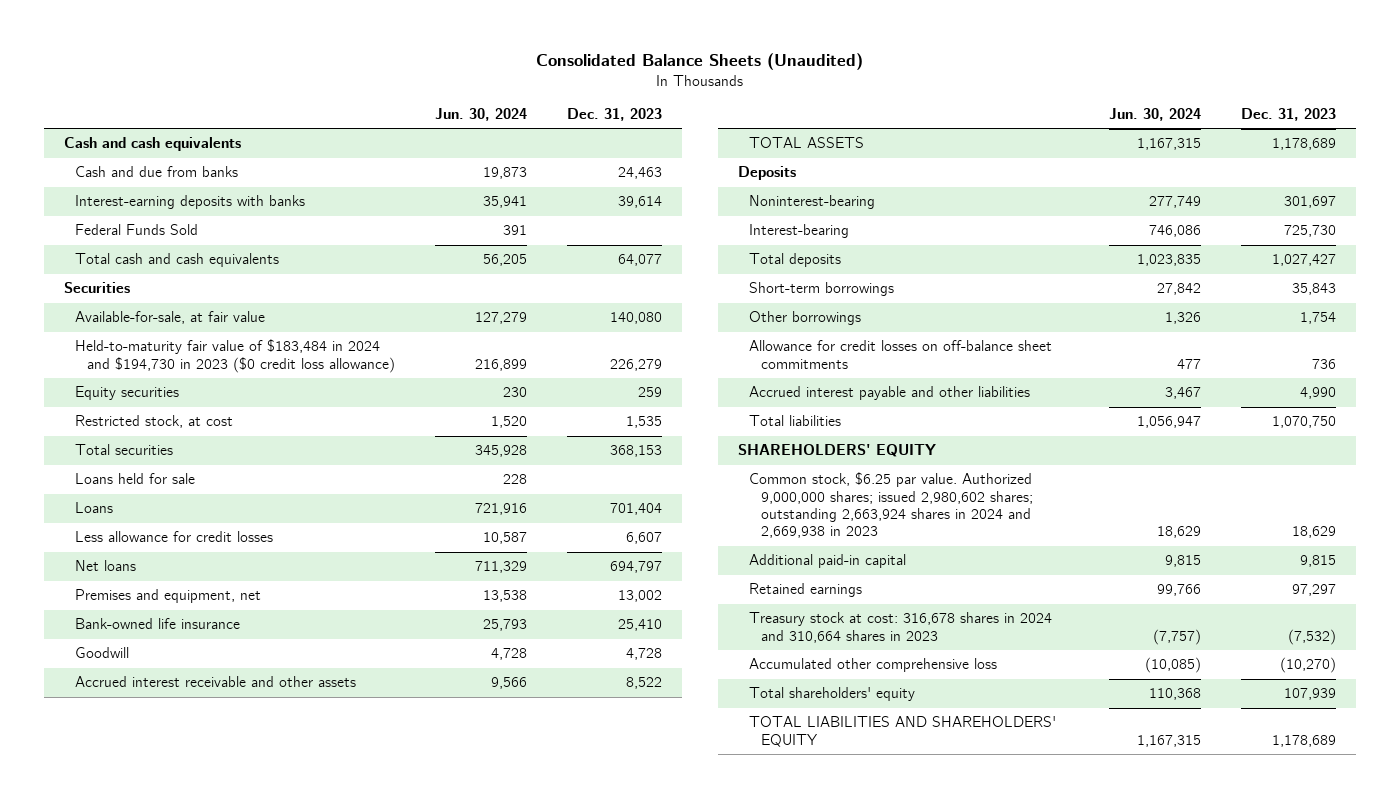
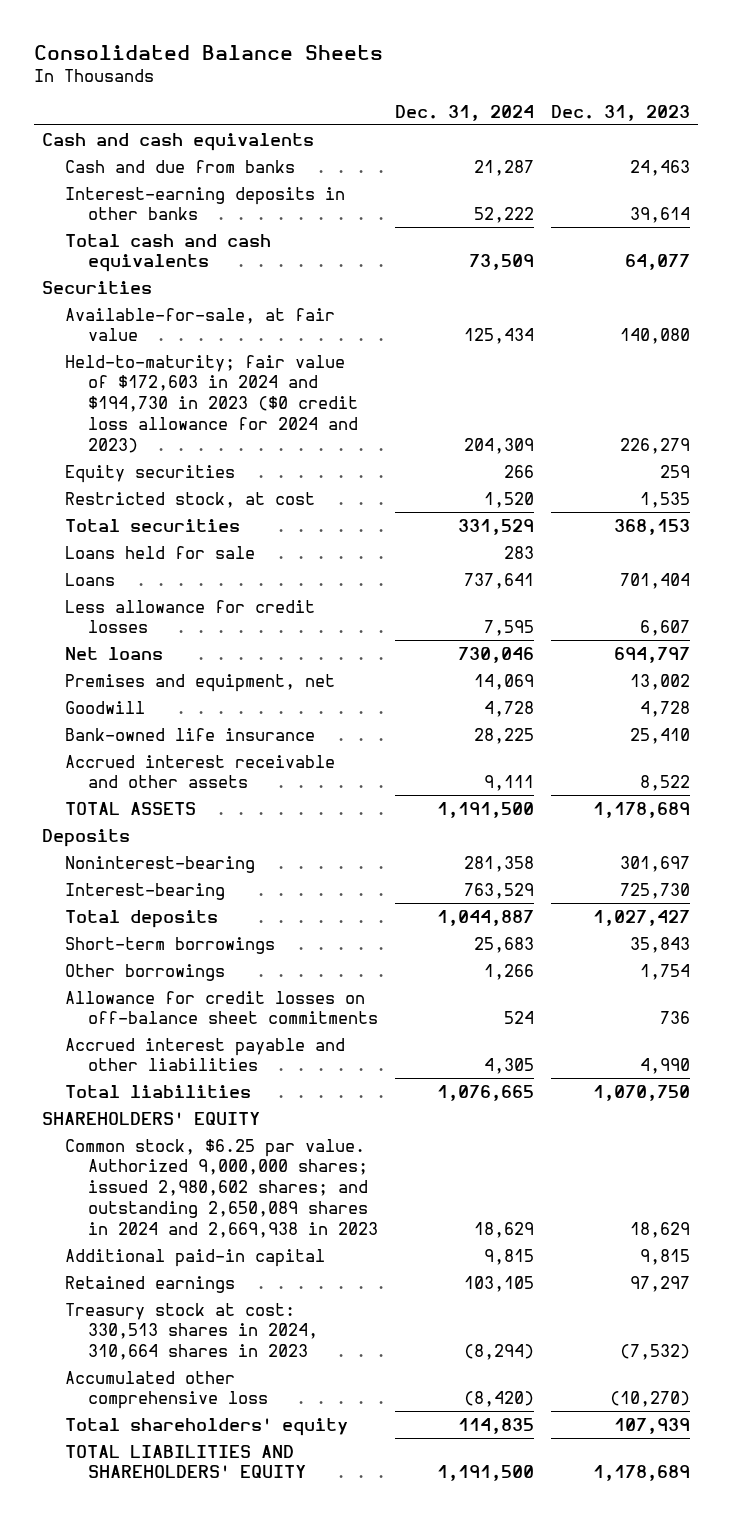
- Consolidated Balance Sheets (Unaudited)
+ Consolidated Balance Sheets
- | Jun. 30, 2024 | Dec. 31, 2023
+ | Dec. 31, 2024 | Dec. 31, 2023
- Interest-earning deposits with banks | 35,941 | 39,614
- Federal Funds Sold | 391 |
+ Interest-earning deposits in other banks | 52,222 | 39,614
- Held-to-maturity fair value of $183,484 in 2024 and $194,730 in 2023 ($0 credit loss allowance) | 216,899 | 226,279
+ Held-to-maturity; fair value of $172,603 in 2024 and $194,730 in 2023 ($0 credit loss allowance for 2024 and 2023) | 204,309 | 226,279
moved down: Bank-owned life insurance | 28,225 | 25,410
- Common stock, $6.25 par value. Authorized 9,000,000 shares; issued 2,980,602 shares; outstanding 2,663,924 shares in 2024 and 2,669,938 in 2023 | 18,629 | 18,629
+ Common stock, $6.25 par value. Authorized 9,000,000 shares; issued 2,980,602 shares; and outstanding 2,650,089 shares in 2024 and 2,669,938 in 2023 | 18,629 | 18,629
- Treasury stock at cost: 316,678 shares in 2024 and 310,664 shares in 2023 | (7,757) | (7,532)
+ Treasury stock at cost: 330,513 shares in 2024, 310,664 shares in 2023 | (8,294) | (7,532)

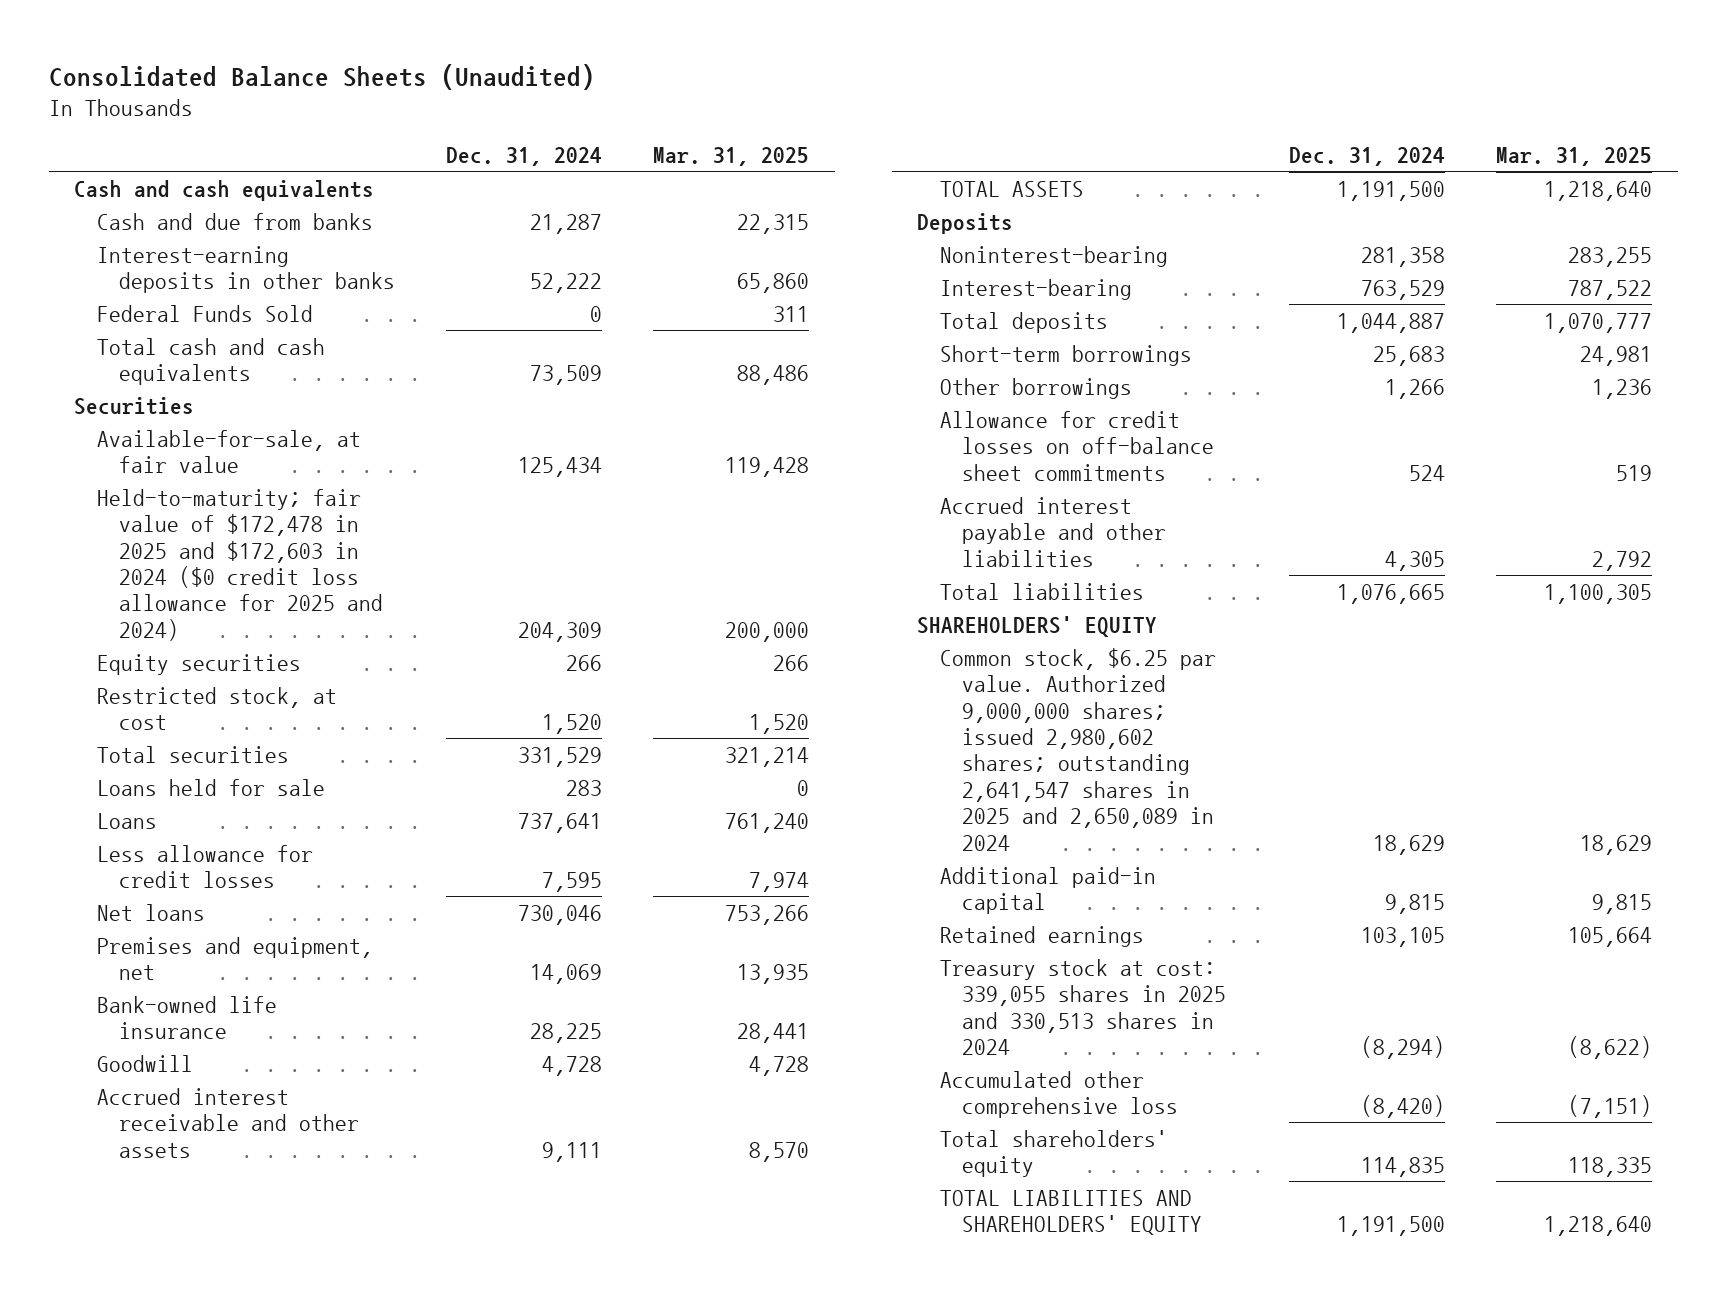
- Consolidated Balance Sheets
+ Consolidated Balance Sheets (Unaudited)
- | Dec. 31, 2024 | Dec. 31, 2023
+ | Dec. 31, 2024 | Mar. 31, 2025
+ Federal Funds Sold | 0 | 311
- Held-to-maturity; fair value of $172,603 in 2024 and $194,730 in 2023 ($0 credit loss allowance for 2024 and 2023) | 204,309 | 226,279
+ Held-to-maturity; fair value of $172,478 in 2025 and $172,603 in 2024 ($0 credit loss allowance for 2025 and 2024) | 204,309 | 200,000
moved down: Goodwill | 4,728 | 4,728
- Common stock, $6.25 par value. Authorized 9,000,000 shares; issued 2,980,602 shares; and outstanding 2,650,089 shares in 2024 and 2,669,938 in 2023 | 18,629 | 18,629
+ Common stock, $6.25 par value. Authorized 9,000,000 shares; issued 2,980,602 shares; outstanding 2,641,547 shares in 2025 and 2,650,089 in 2024 | 18,629 | 18,629
- Treasury stock at cost: 330,513 shares in 2024, 310,664 shares in 2023 | (8,294) | (7,532)
+ Treasury stock at cost: 339,055 shares in 2025 and 330,513 shares in 2024 | (8,294) | (8,622)

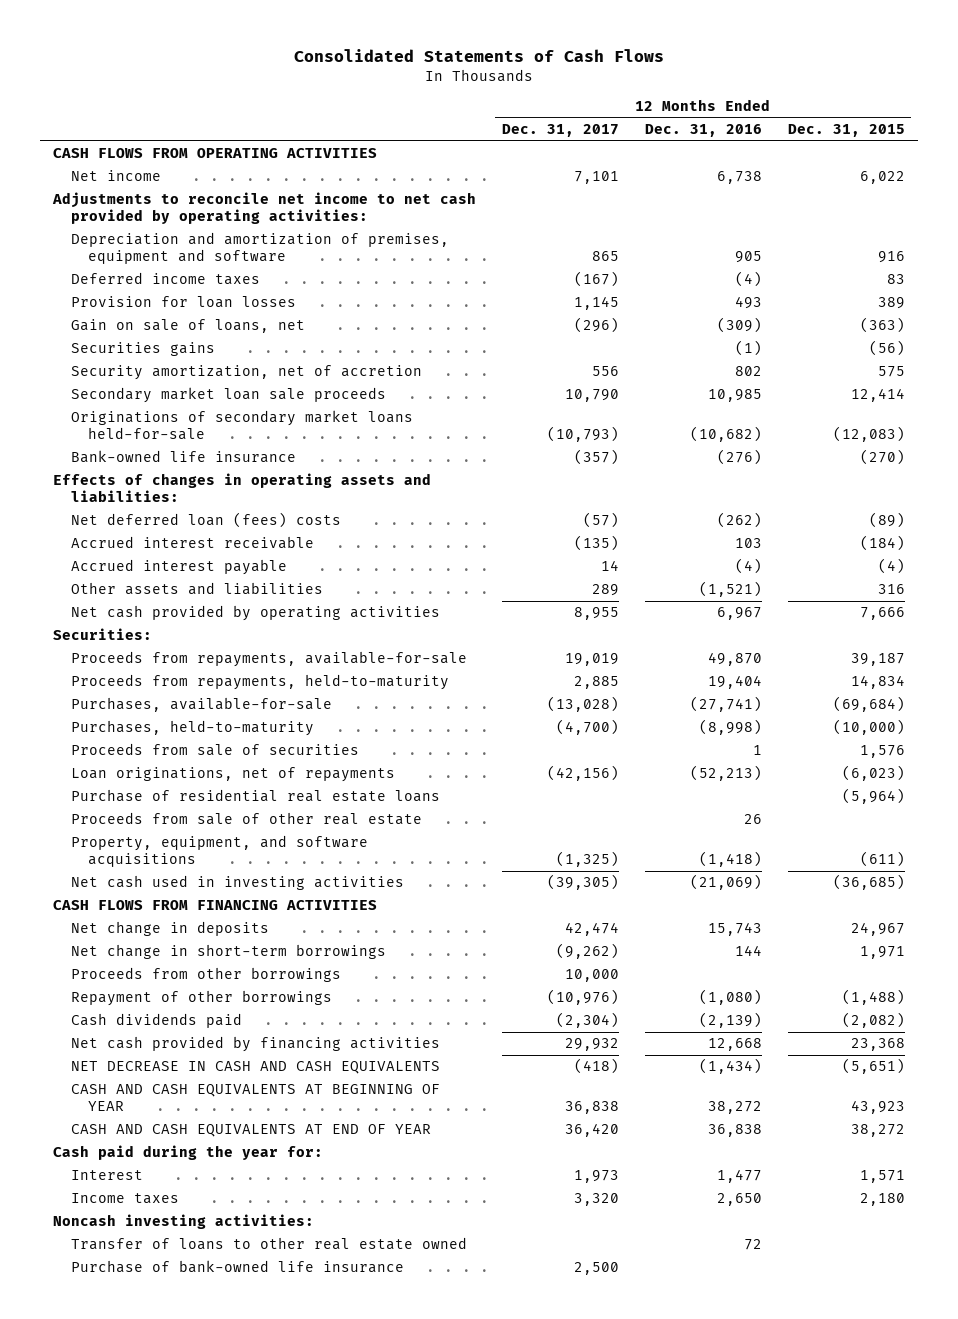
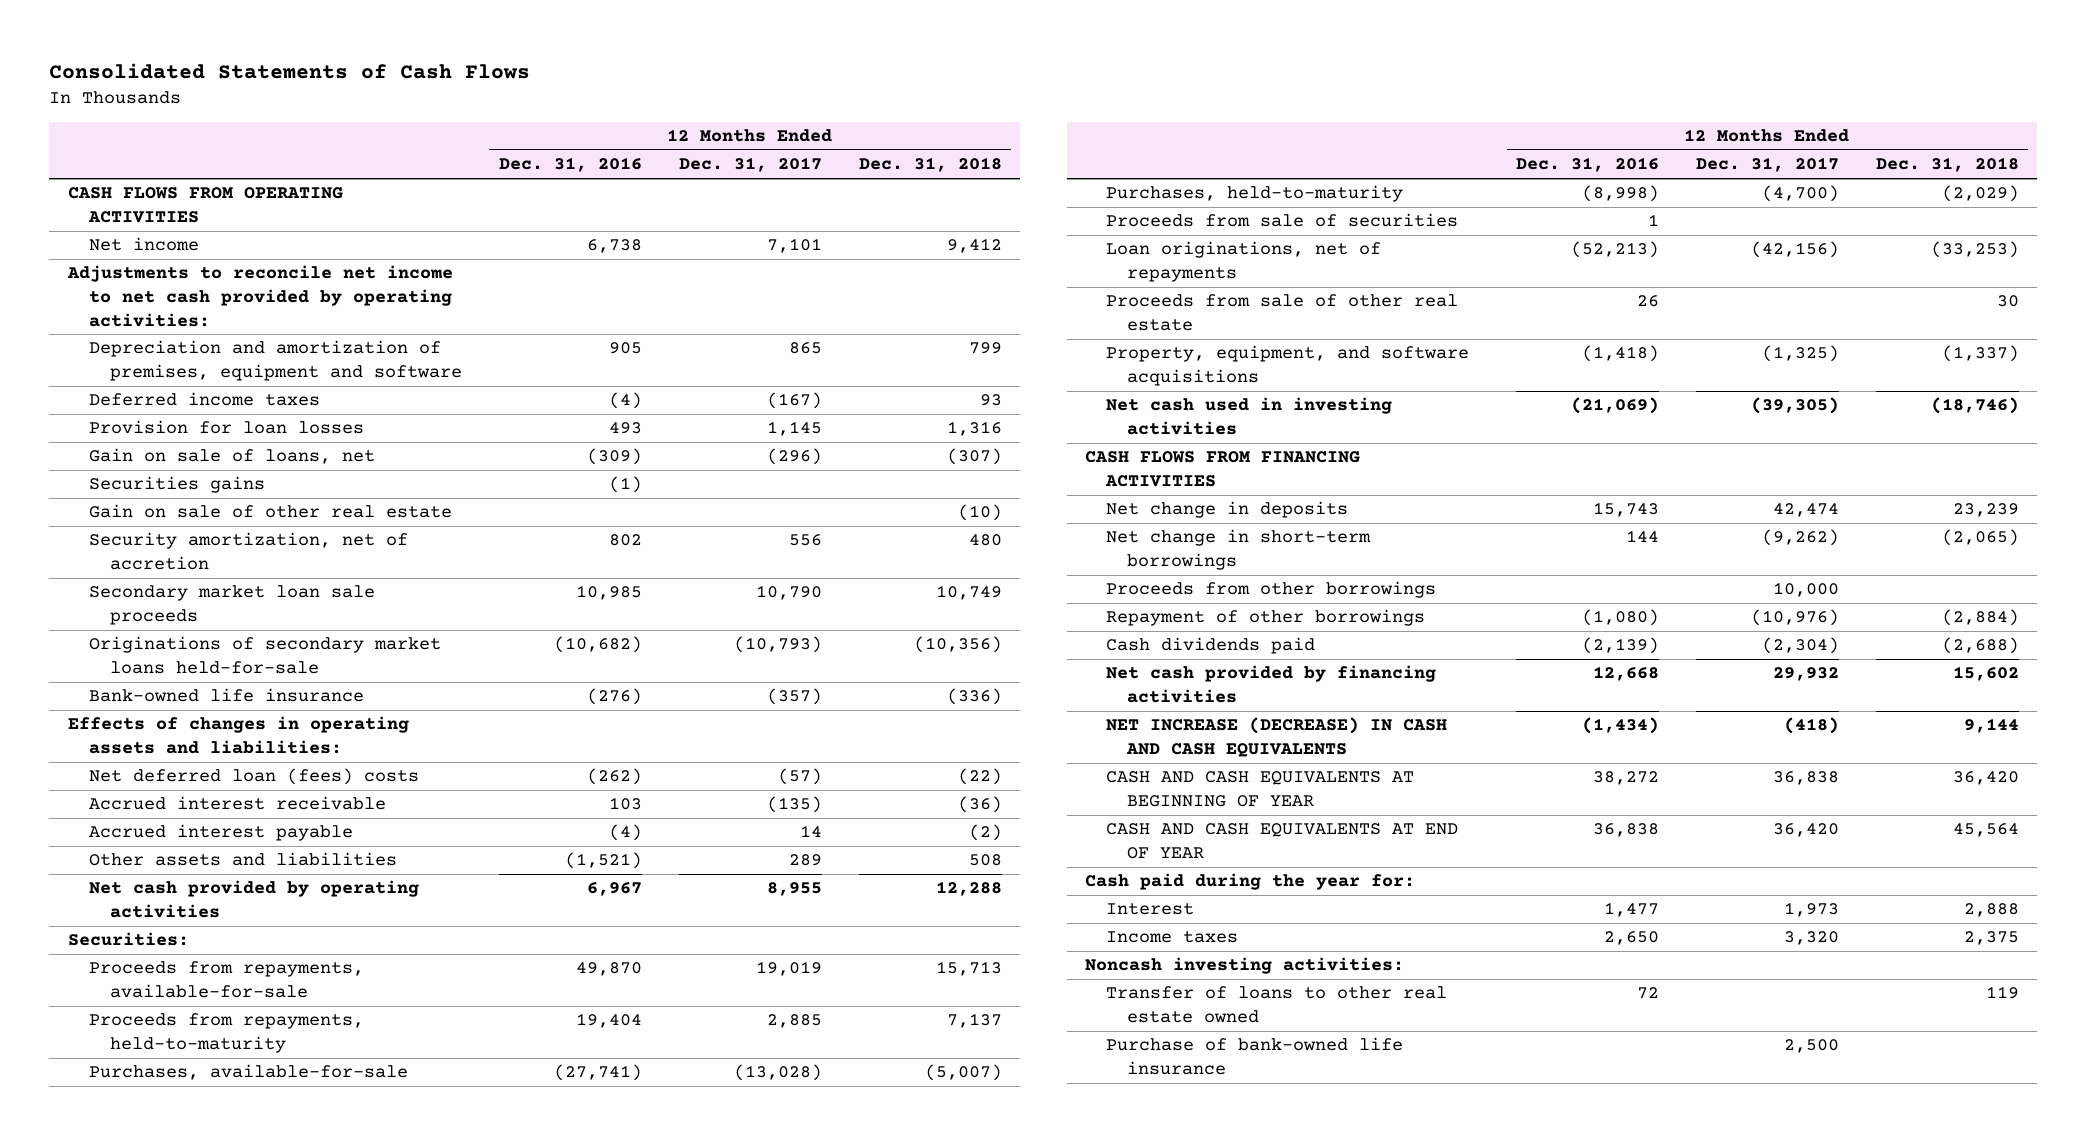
- | 12 Months Ended Dec. 31, 2017 | 12 Months Ended Dec. 31, 2016 | 12 Months Ended Dec. 31, 2015
+ | 12 Months Ended Dec. 31, 2016 | 12 Months Ended Dec. 31, 2017 | 12 Months Ended Dec. 31, 2018
+ Gain on sale of other real estate | | | (10)
- Purchase of residential real estate loans | | | (5,964)
- NET DECREASE IN CASH AND CASH EQUIVALENTS | (418) | (1,434) | (5,651)
+ NET INCREASE (DECREASE) IN CASH AND CASH EQUIVALENTS | (1,434) | (418) | 9,144

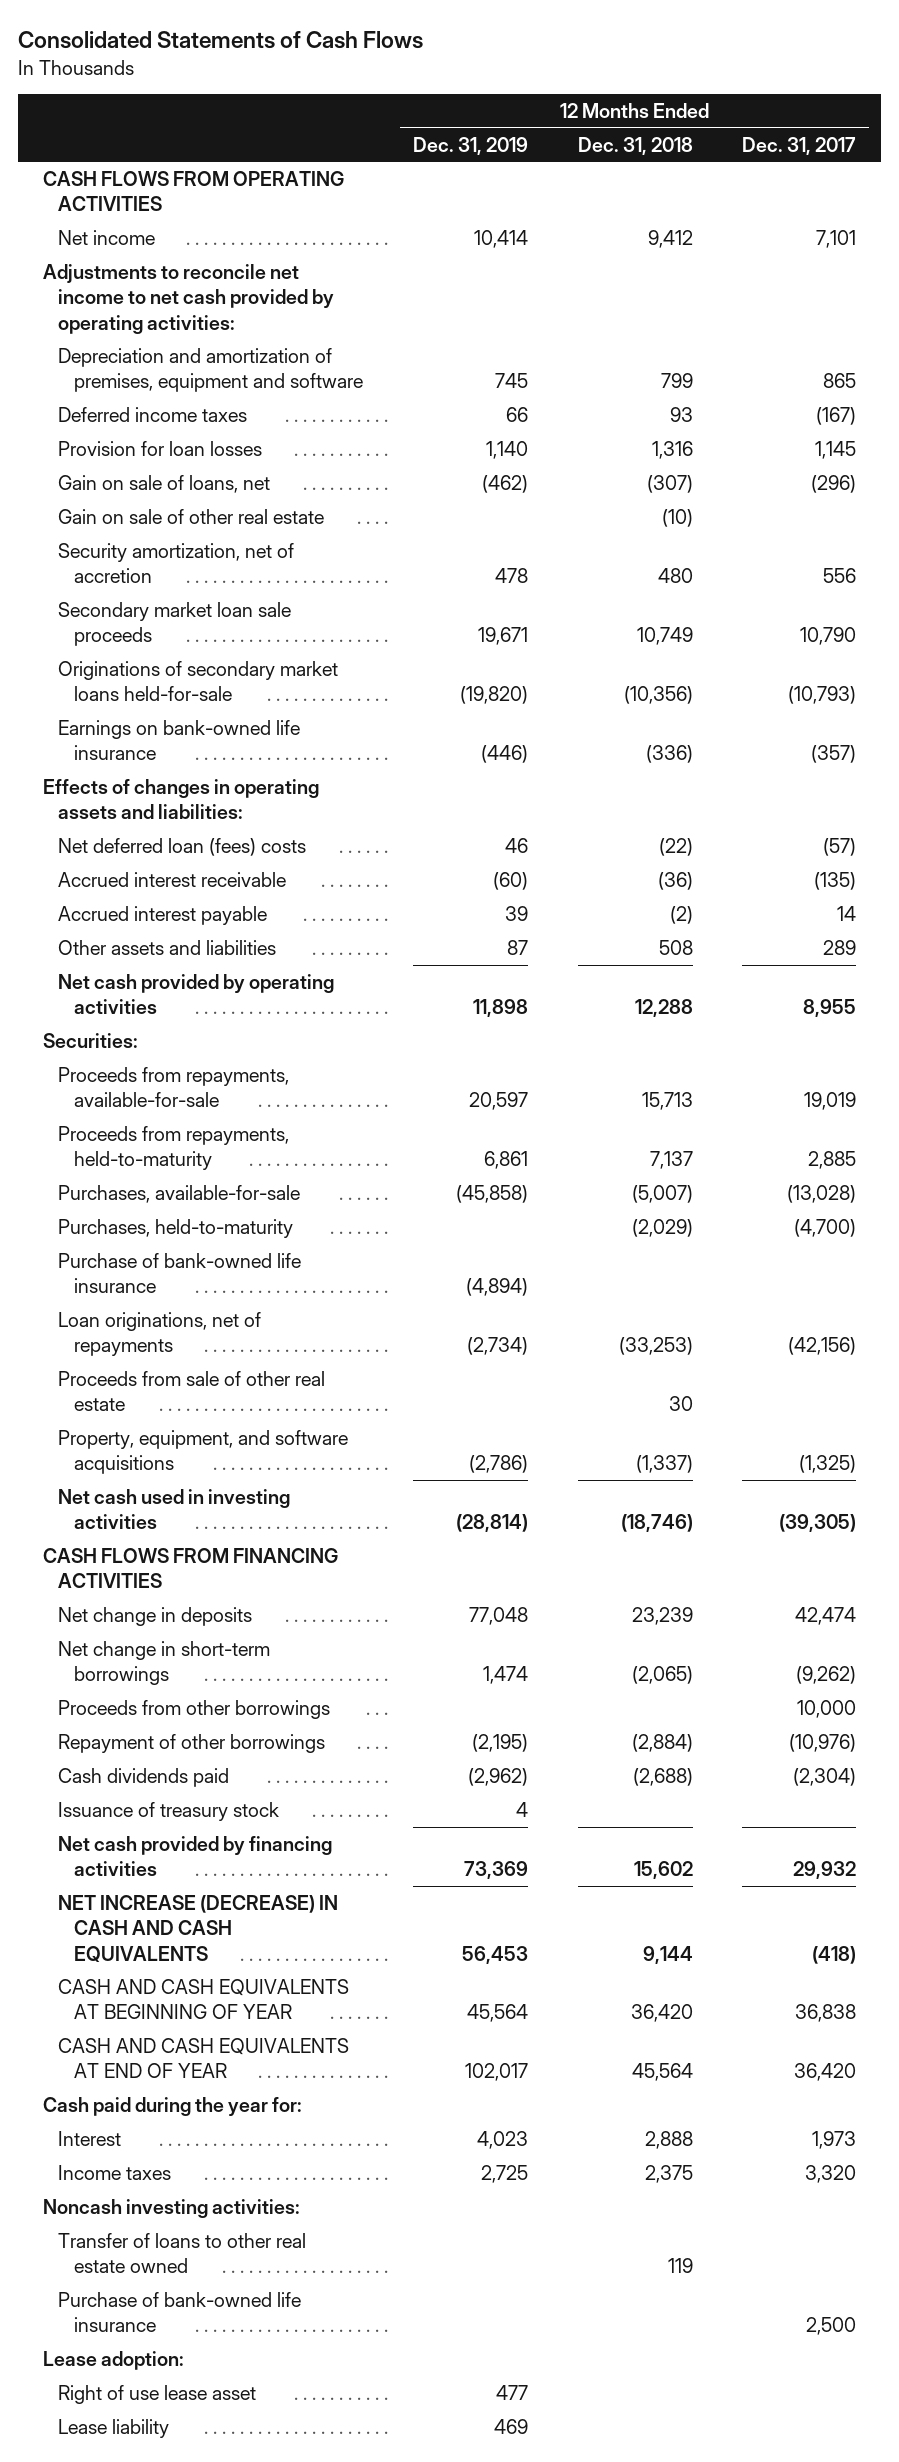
- | 12 Months Ended Dec. 31, 2016 | 12 Months Ended Dec. 31, 2017 | 12 Months Ended Dec. 31, 2018
+ | 12 Months Ended Dec. 31, 2019 | 12 Months Ended Dec. 31, 2018 | 12 Months Ended Dec. 31, 2017
- Securities gains | (1) | |
- Bank-owned life insurance | (276) | (357) | (336)
+ Earnings on bank-owned life insurance | (446) | (336) | (357)
- Proceeds from sale of securities | 1 | |
+ Purchase of bank-owned life insurance | (4,894) | |
+ Issuance of treasury stock | 4 | |
+ Lease adoption:
+ Right of use lease asset | 477 | |
+ Lease liability | 469 | |

